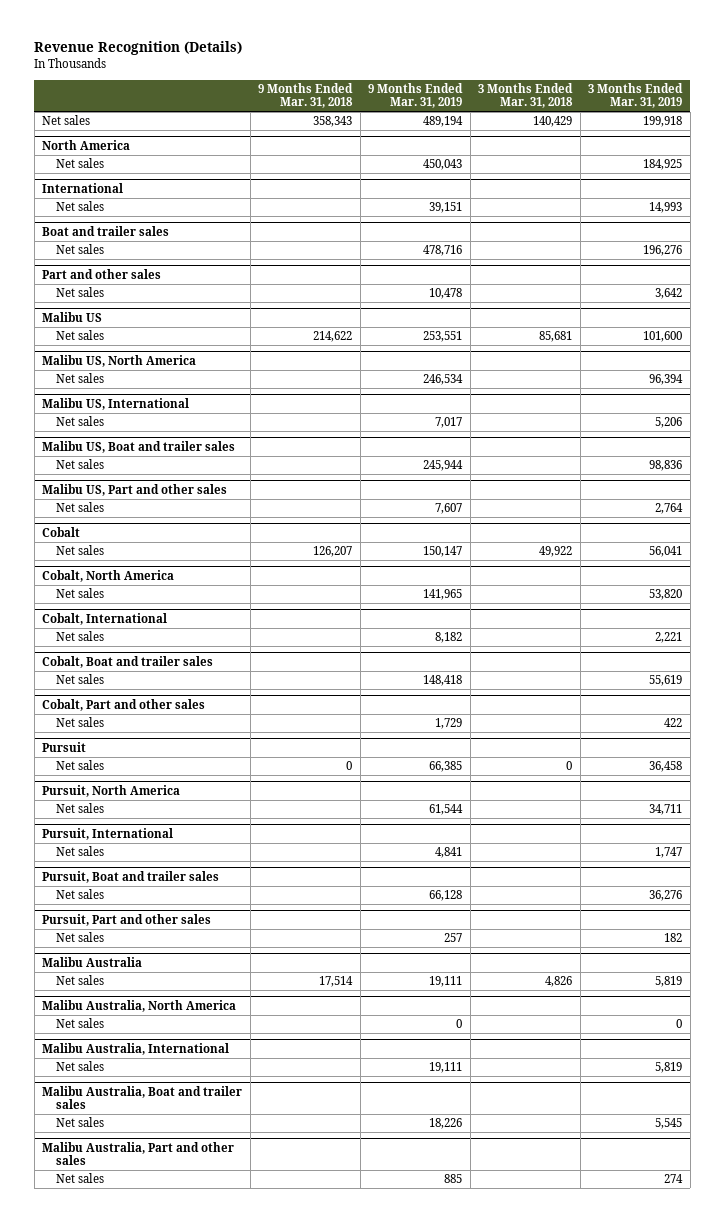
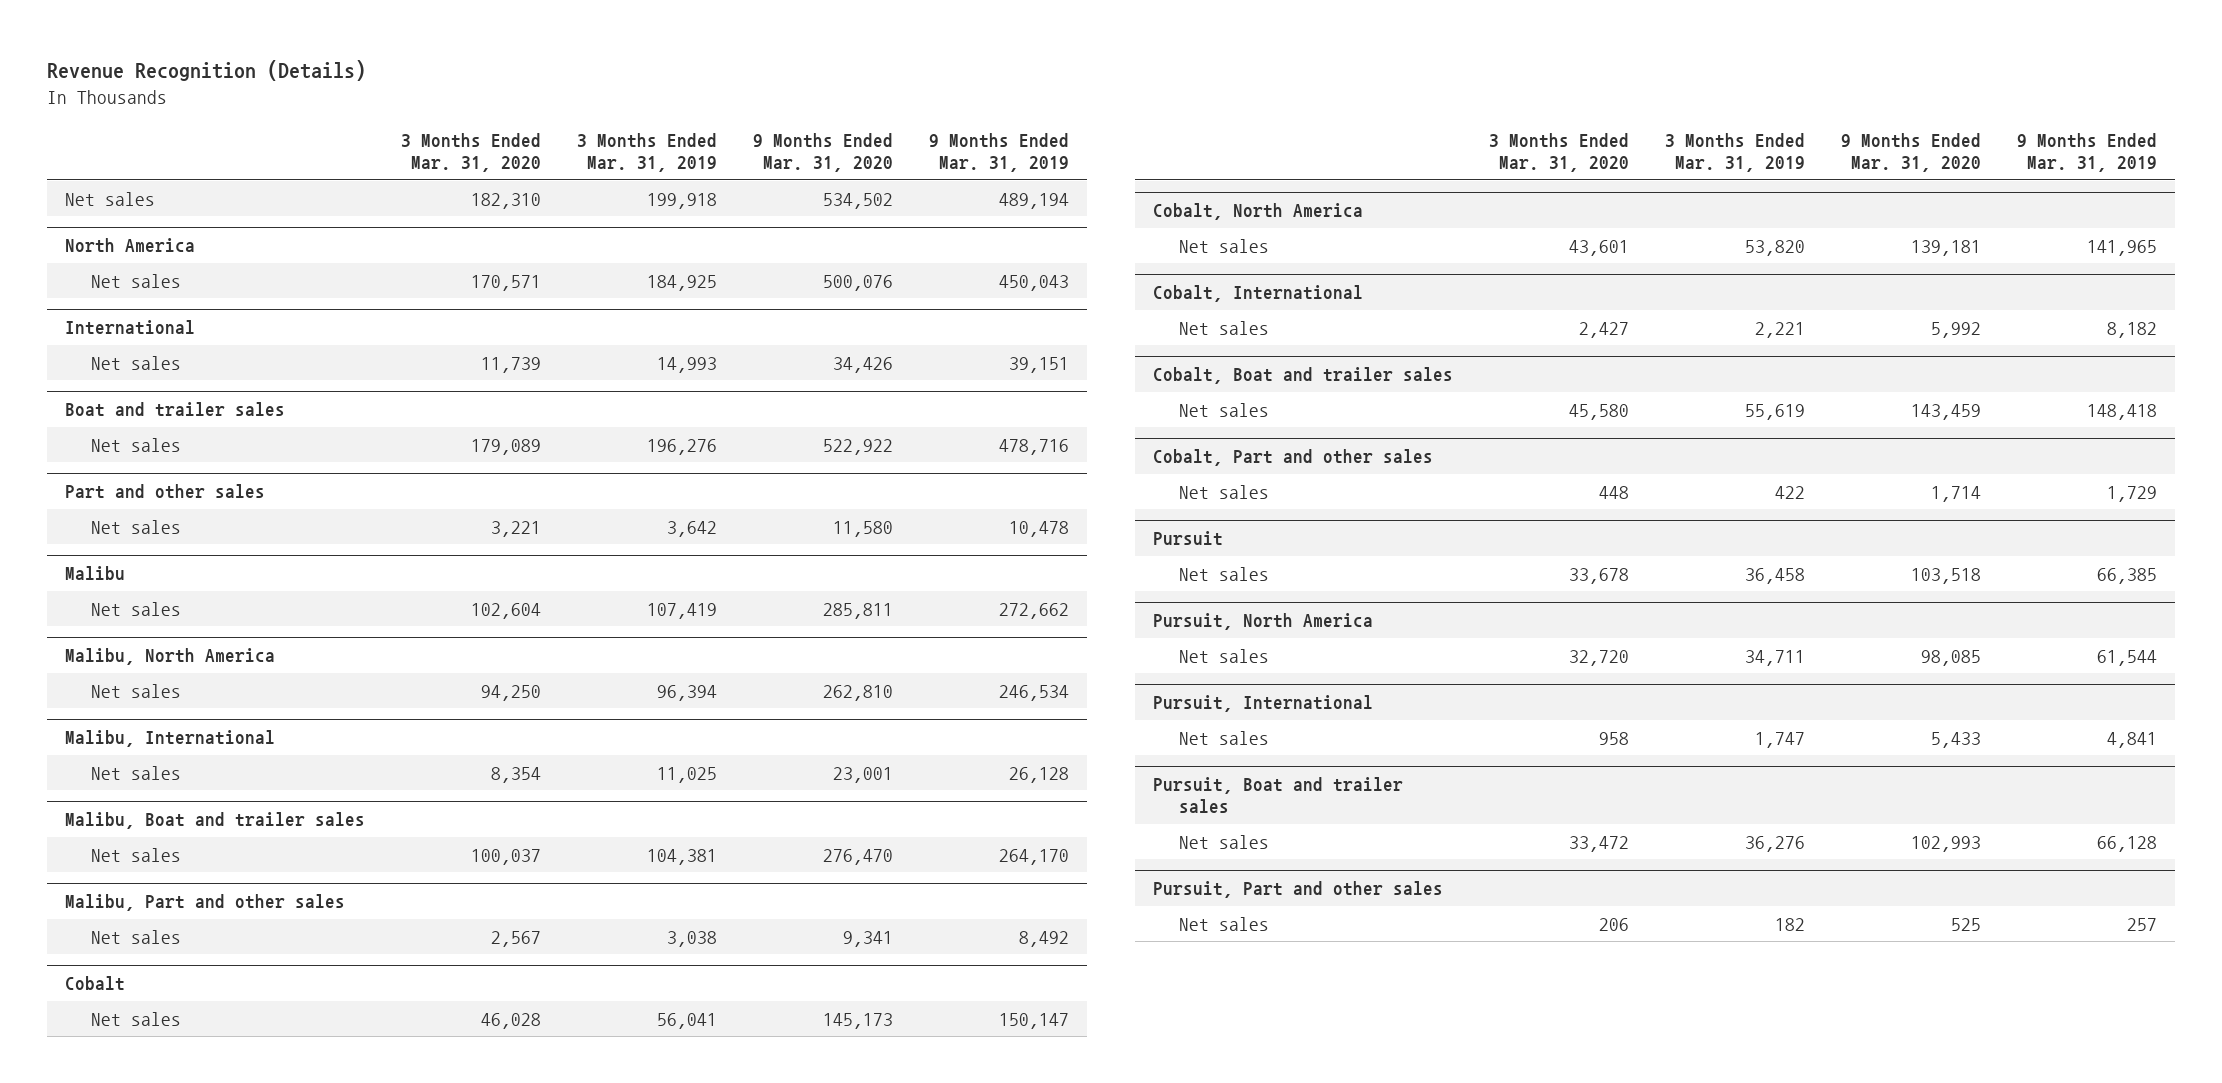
- | 9 Months Ended Mar. 31, 2018 | 9 Months Ended Mar. 31, 2019 | 3 Months Ended Mar. 31, 2018 | 3 Months Ended Mar. 31, 2019
+ | 3 Months Ended Mar. 31, 2020 | 3 Months Ended Mar. 31, 2019 | 9 Months Ended Mar. 31, 2020 | 9 Months Ended Mar. 31, 2019
- Malibu US
- Net sales | 214,622 | 253,551 | 85,681 | 101,600
- Malibu US, North America
+ Malibu
+ Net sales | 102,604 | 107,419 | 285,811 | 272,662
+ Malibu, North America
- Malibu US, International
- Net sales | | 7,017 | | 5,206
- Malibu US, Boat and trailer sales
- Net sales | | 245,944 | | 98,836
- Malibu US, Part and other sales
- Net sales | | 7,607 | | 2,764
+ Malibu, International
+ Net sales | 8,354 | 11,025 | 23,001 | 26,128
+ Malibu, Boat and trailer sales
+ Net sales | 100,037 | 104,381 | 276,470 | 264,170
+ Malibu, Part and other sales
+ Net sales | 2,567 | 3,038 | 9,341 | 8,492
- Malibu Australia
- Net sales | 17,514 | 19,111 | 4,826 | 5,819
- Malibu Australia, North America
- Net sales | | 0 | | 0
- Malibu Australia, International
- Net sales | | 19,111 | | 5,819
- Malibu Australia, Boat and trailer sales
- Net sales | | 18,226 | | 5,545
- Malibu Australia, Part and other sales
- Net sales | | 885 | | 274

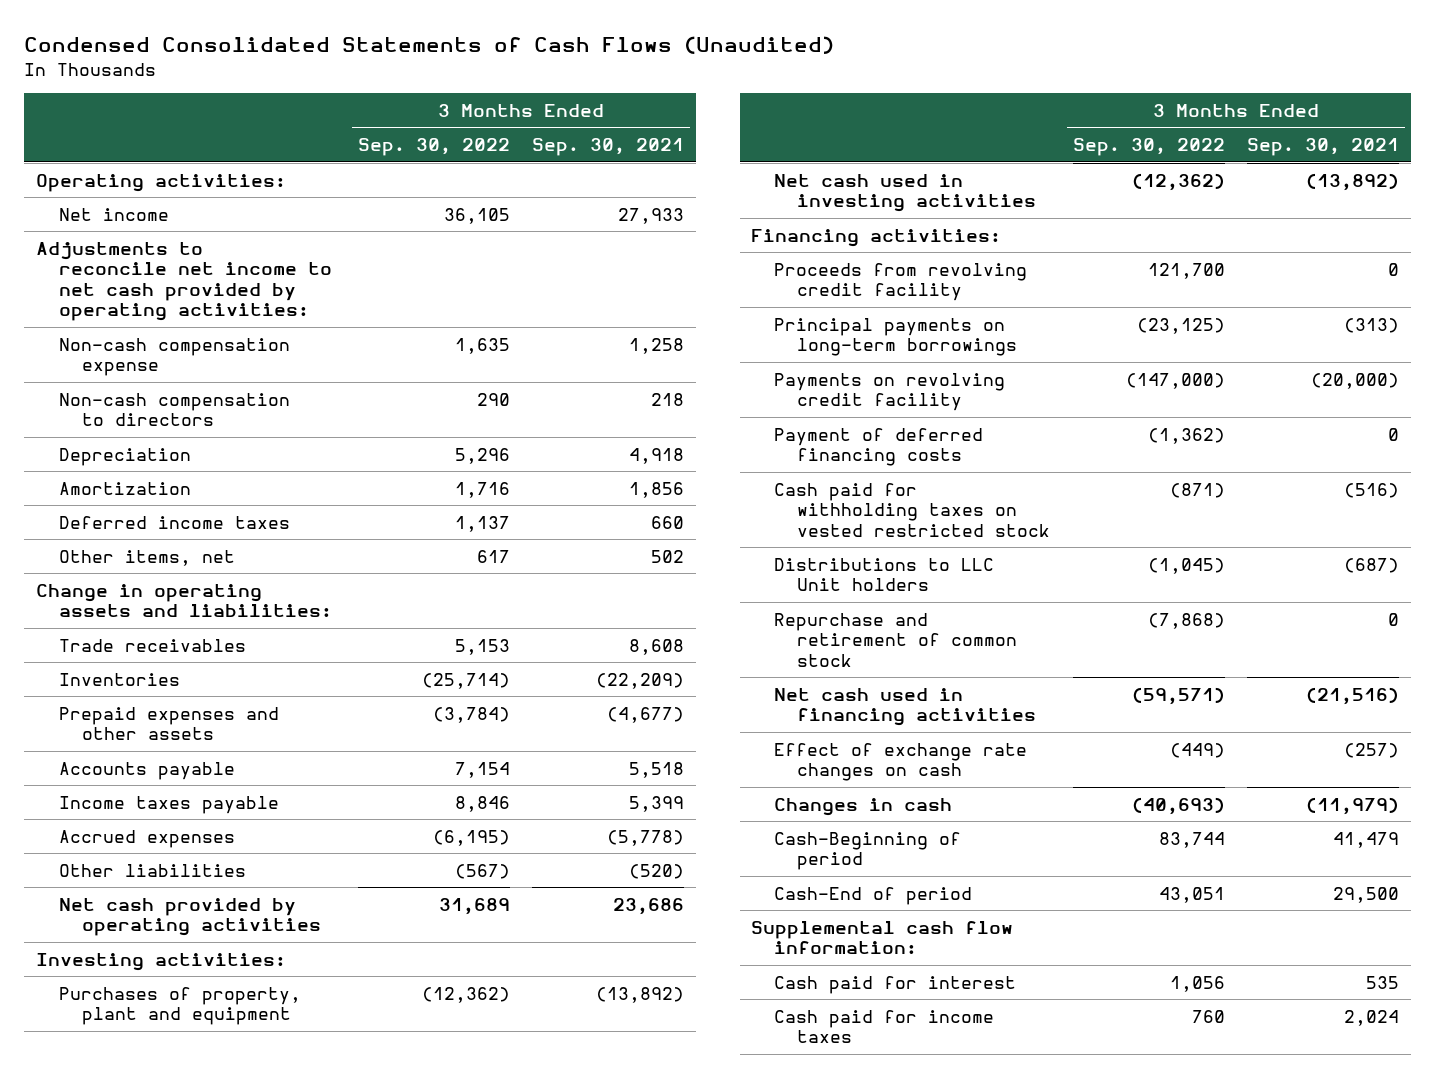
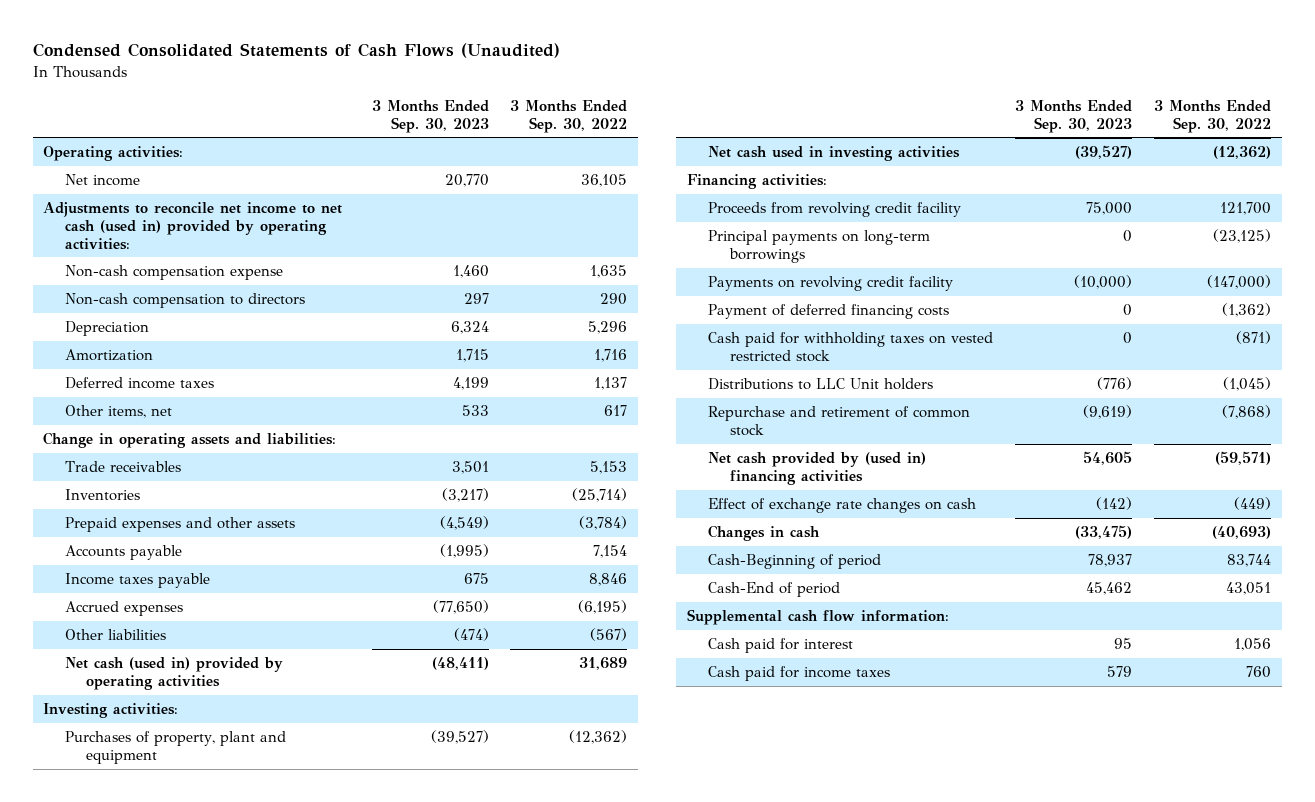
- | 3 Months Ended Sep. 30, 2022 | 3 Months Ended Sep. 30, 2021
+ | 3 Months Ended Sep. 30, 2023 | 3 Months Ended Sep. 30, 2022
- Adjustments to reconcile net income to net cash provided by operating activities:
+ Adjustments to reconcile net income to net cash (used in) provided by operating activities:
- Net cash provided by operating activities | 31,689 | 23,686
+ Net cash (used in) provided by operating activities | (48,411) | 31,689
- Net cash used in financing activities | (59,571) | (21,516)
+ Net cash provided by (used in) financing activities | 54,605 | (59,571)

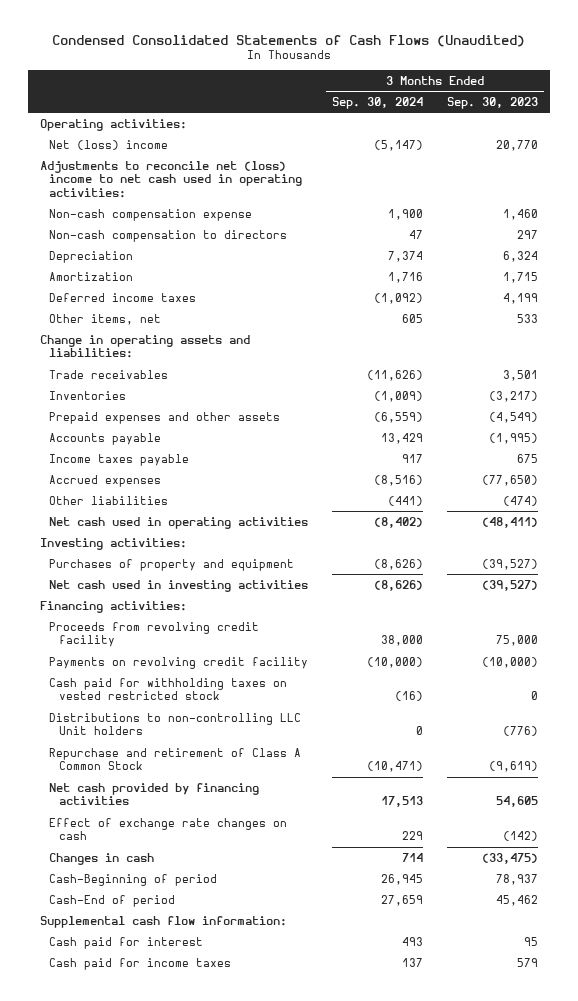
- | 3 Months Ended Sep. 30, 2023 | 3 Months Ended Sep. 30, 2022
+ | 3 Months Ended Sep. 30, 2024 | 3 Months Ended Sep. 30, 2023
- Net income | 20,770 | 36,105
- Adjustments to reconcile net income to net cash (used in) provided by operating activities:
+ Net (loss) income | (5,147) | 20,770
+ Adjustments to reconcile net (loss) income to net cash used in operating activities:
- Net cash (used in) provided by operating activities | (48,411) | 31,689
+ Net cash used in operating activities | (8,402) | (48,411)
- Purchases of property, plant and equipment | (39,527) | (12,362)
+ Purchases of property and equipment | (8,626) | (39,527)
- Principal payments on long-term borrowings | 0 | (23,125)
- Payment of deferred financing costs | 0 | (1,362)
- Distributions to LLC Unit holders | (776) | (1,045)
- Repurchase and retirement of common stock | (9,619) | (7,868)
- Net cash provided by (used in) financing activities | 54,605 | (59,571)
+ Distributions to non-controlling LLC Unit holders | 0 | (776)
+ Repurchase and retirement of Class A Common Stock | (10,471) | (9,619)
+ Net cash provided by financing activities | 17,513 | 54,605

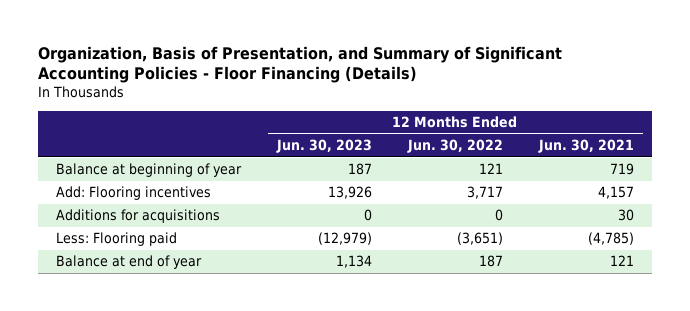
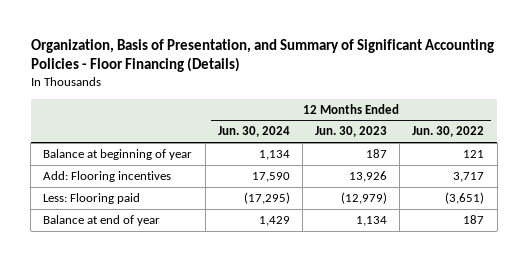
- | 12 Months Ended Jun. 30, 2023 | 12 Months Ended Jun. 30, 2022 | 12 Months Ended Jun. 30, 2021
+ | 12 Months Ended Jun. 30, 2024 | 12 Months Ended Jun. 30, 2023 | 12 Months Ended Jun. 30, 2022
- Additions for acquisitions | 0 | 0 | 30

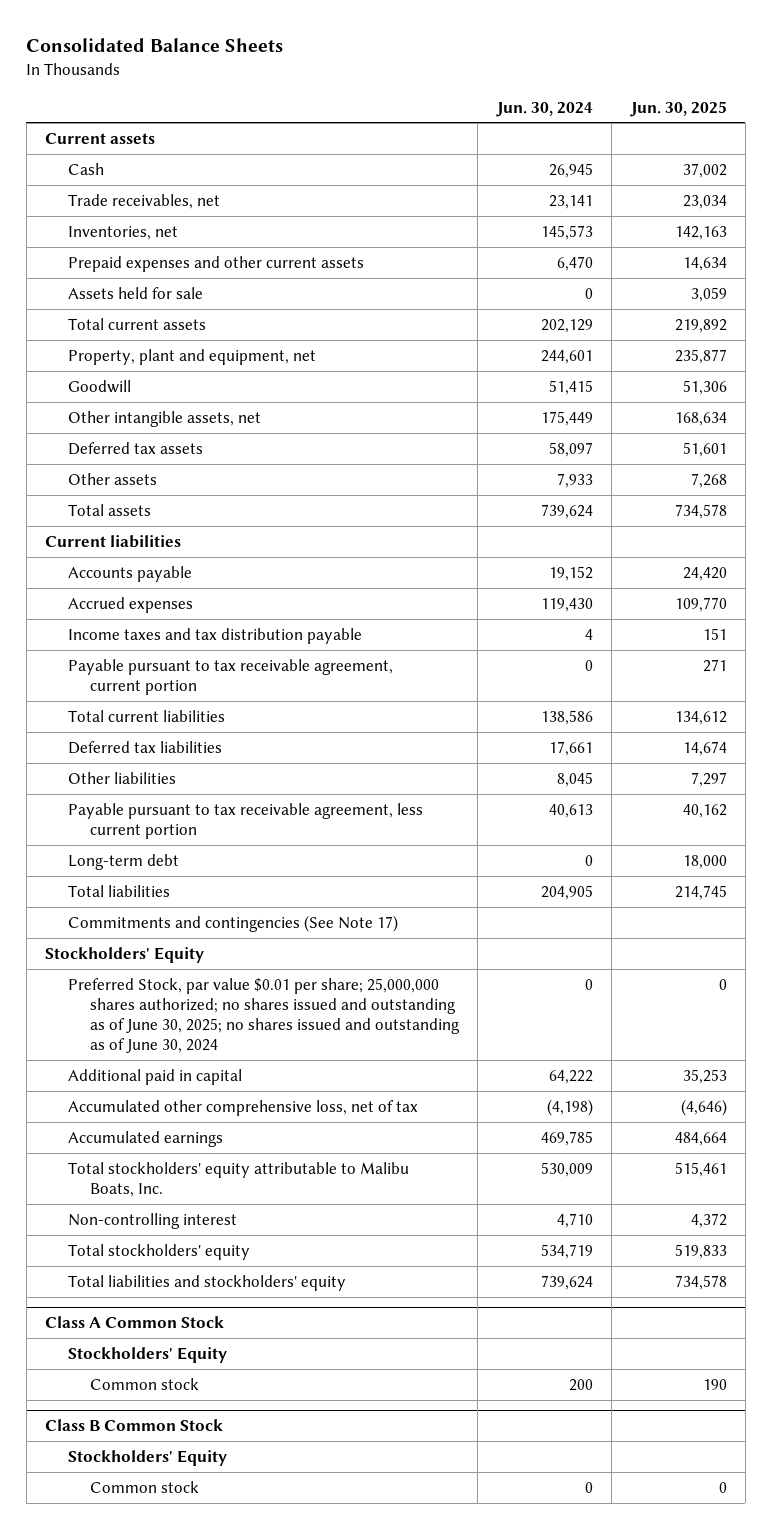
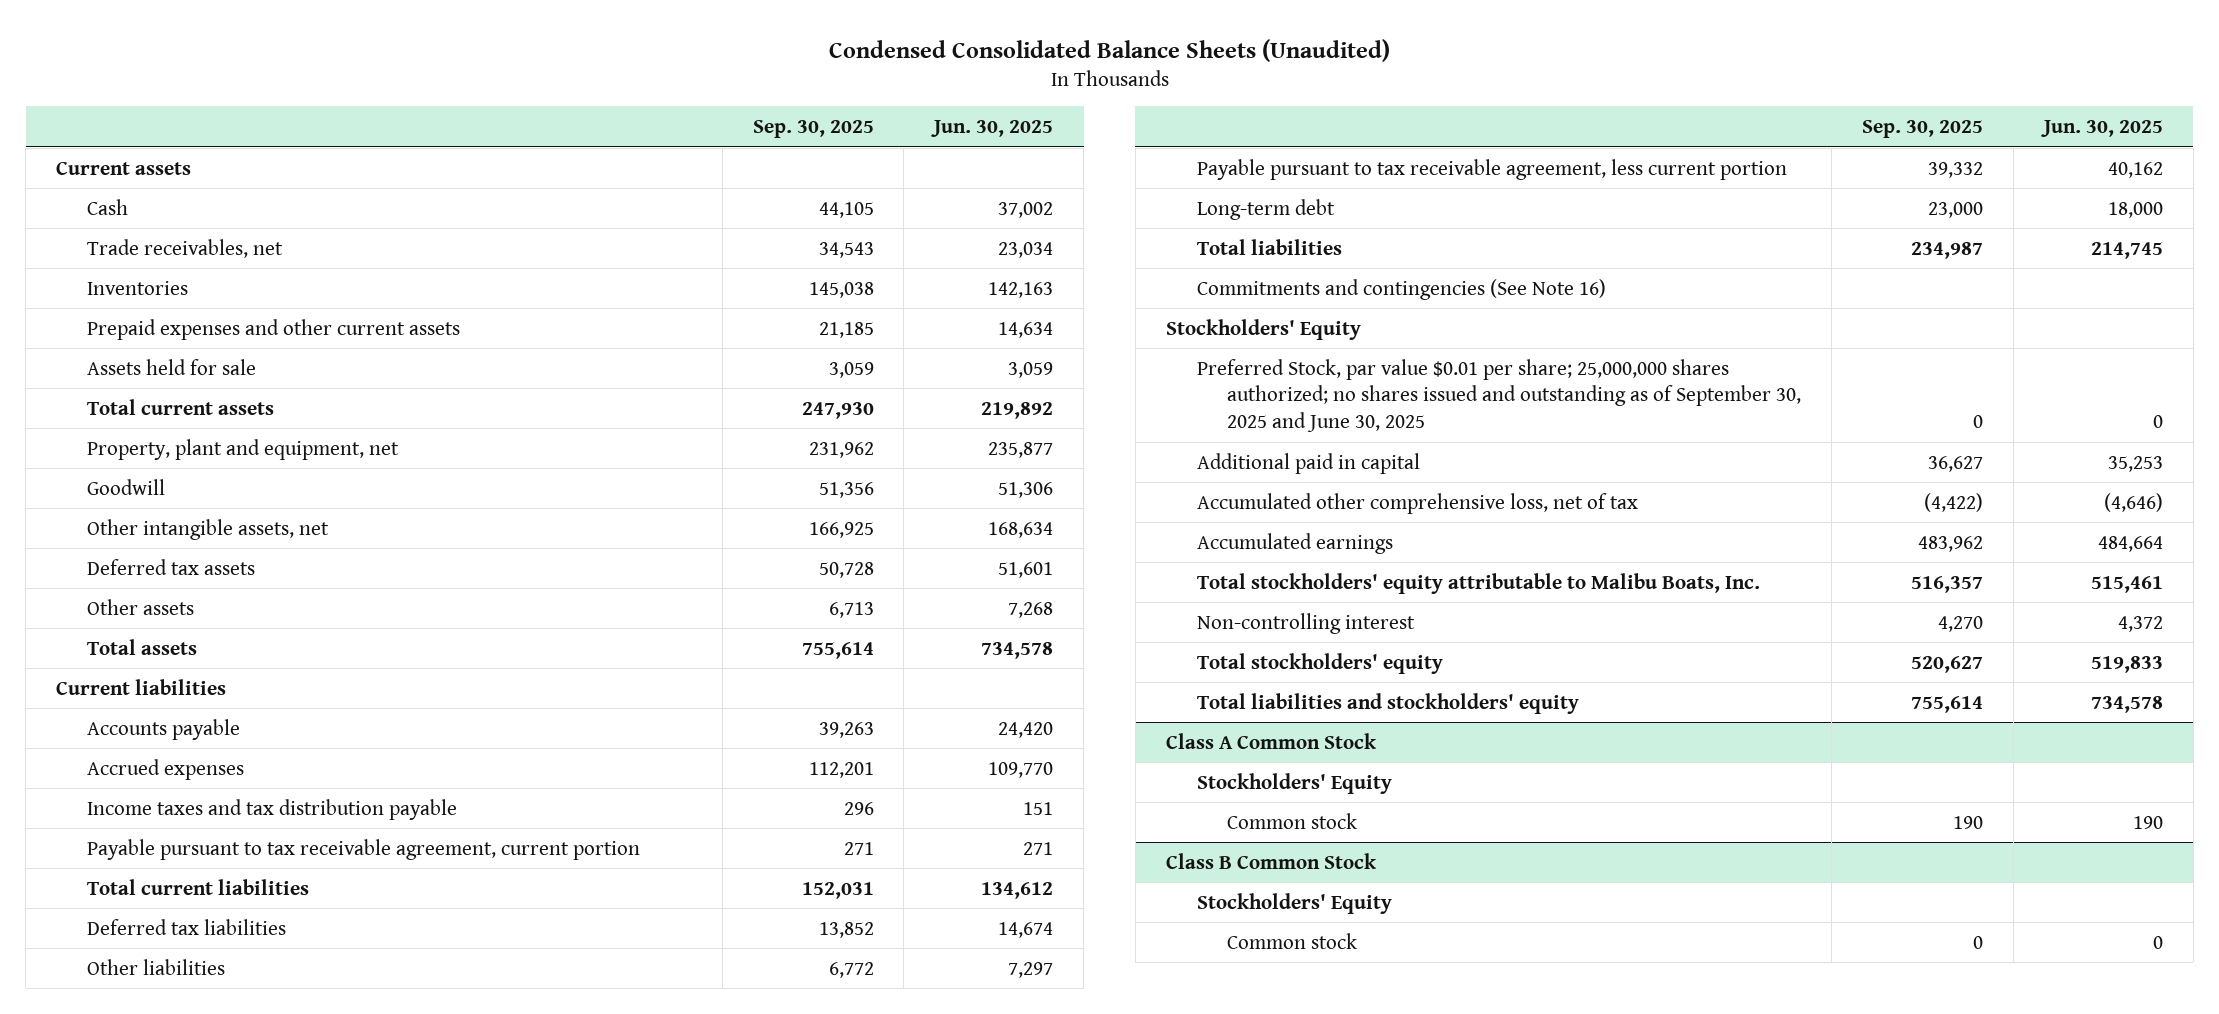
- Consolidated Balance Sheets
+ Condensed Consolidated Balance Sheets (Unaudited)
- | Jun. 30, 2024 | Jun. 30, 2025
+ | Sep. 30, 2025 | Jun. 30, 2025
- Inventories, net | 145,573 | 142,163
+ Inventories | 145,038 | 142,163
- Commitments and contingencies (See Note 17)
+ Commitments and contingencies (See Note 16)
- Preferred Stock, par value $0.01 per share; 25,000,000 shares authorized; no shares issued and outstanding as of June 30, 2025; no shares issued and outstanding as of June 30, 2024 | 0 | 0
+ Preferred Stock, par value $0.01 per share; 25,000,000 shares authorized; no shares issued and outstanding as of September 30, 2025 and June 30, 2025 | 0 | 0

